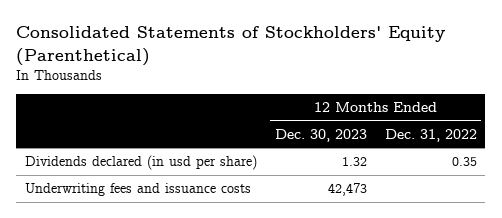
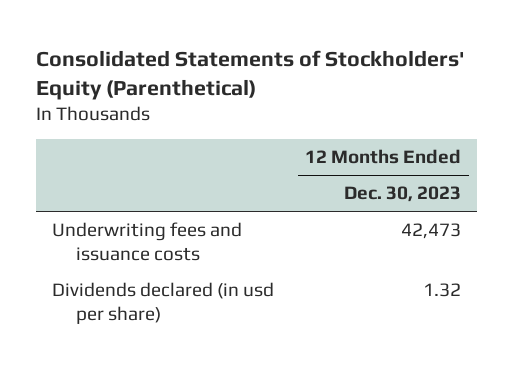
- | 12 Months Ended Dec. 30, 2023 | 12 Months Ended Dec. 31, 2022
+ | 12 Months Ended Dec. 30, 2023
moved down: Dividends declared (in usd per share) | 1.32

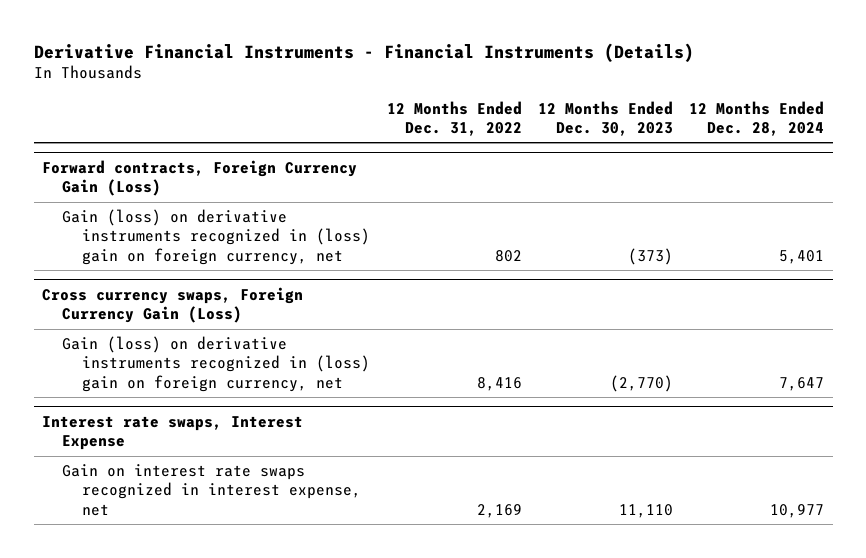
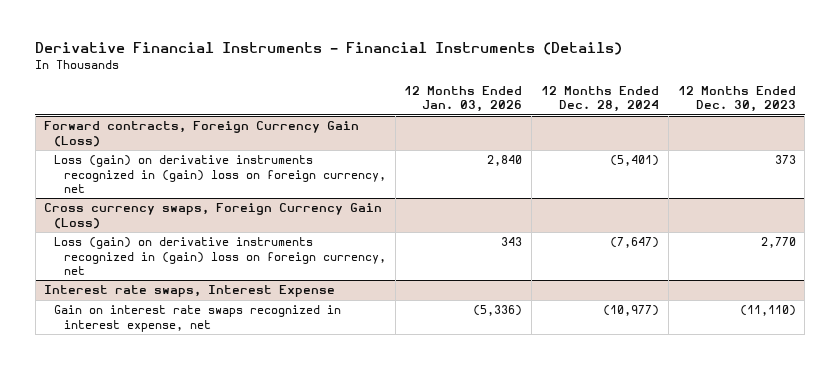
- | 12 Months Ended Dec. 31, 2022 | 12 Months Ended Dec. 30, 2023 | 12 Months Ended Dec. 28, 2024
+ | 12 Months Ended Jan. 03, 2026 | 12 Months Ended Dec. 28, 2024 | 12 Months Ended Dec. 30, 2023
@ Forward contracts, Foreign Currency Gain (Loss)
- Gain (loss) on derivative instruments recognized in (loss) gain on foreign currency, net | 802 | (373) | 5,401
+ Loss (gain) on derivative instruments recognized in (gain) loss on foreign currency, net | 2,840 | (5,401) | 373
@ Cross currency swaps, Foreign Currency Gain (Loss)
- Gain (loss) on derivative instruments recognized in (loss) gain on foreign currency, net | 8,416 | (2,770) | 7,647
+ Loss (gain) on derivative instruments recognized in (gain) loss on foreign currency, net | 343 | (7,647) | 2,770
@ Interest rate swaps, Interest Expense
- Gain on interest rate swaps recognized in interest expense, net | 2,169 | 11,110 | 10,977
+ Gain on interest rate swaps recognized in interest expense, net | (5,336) | (10,977) | (11,110)

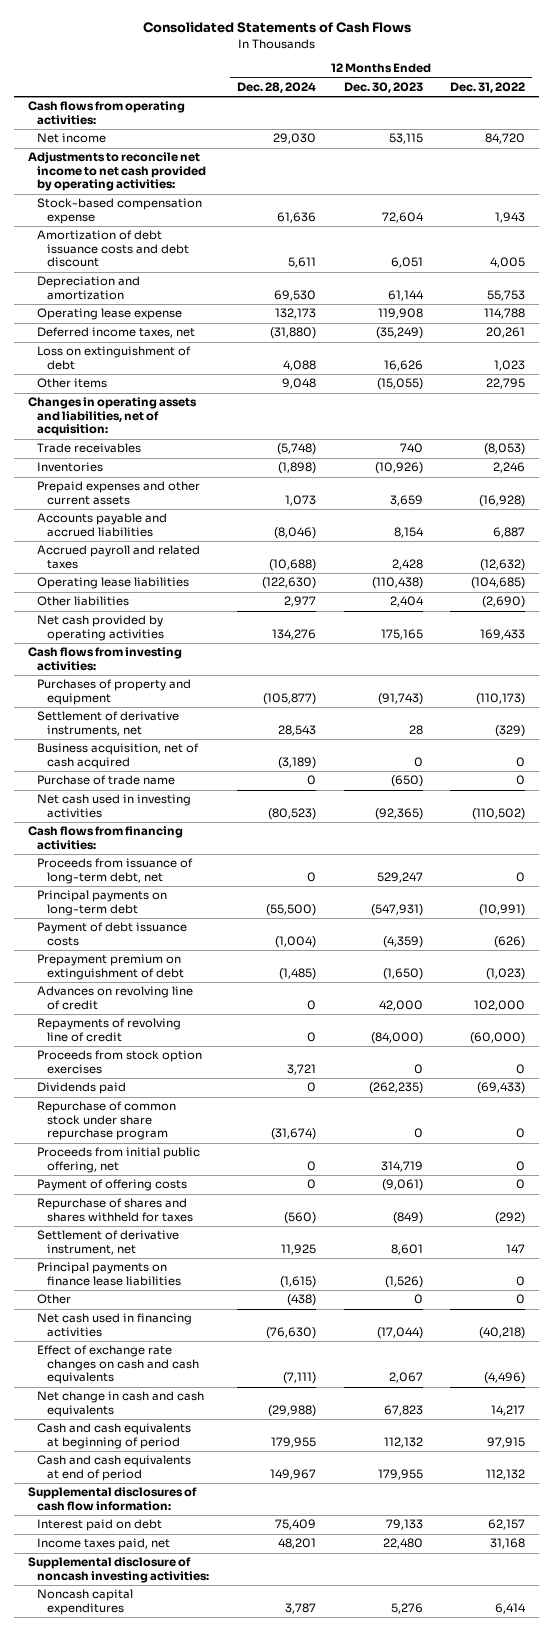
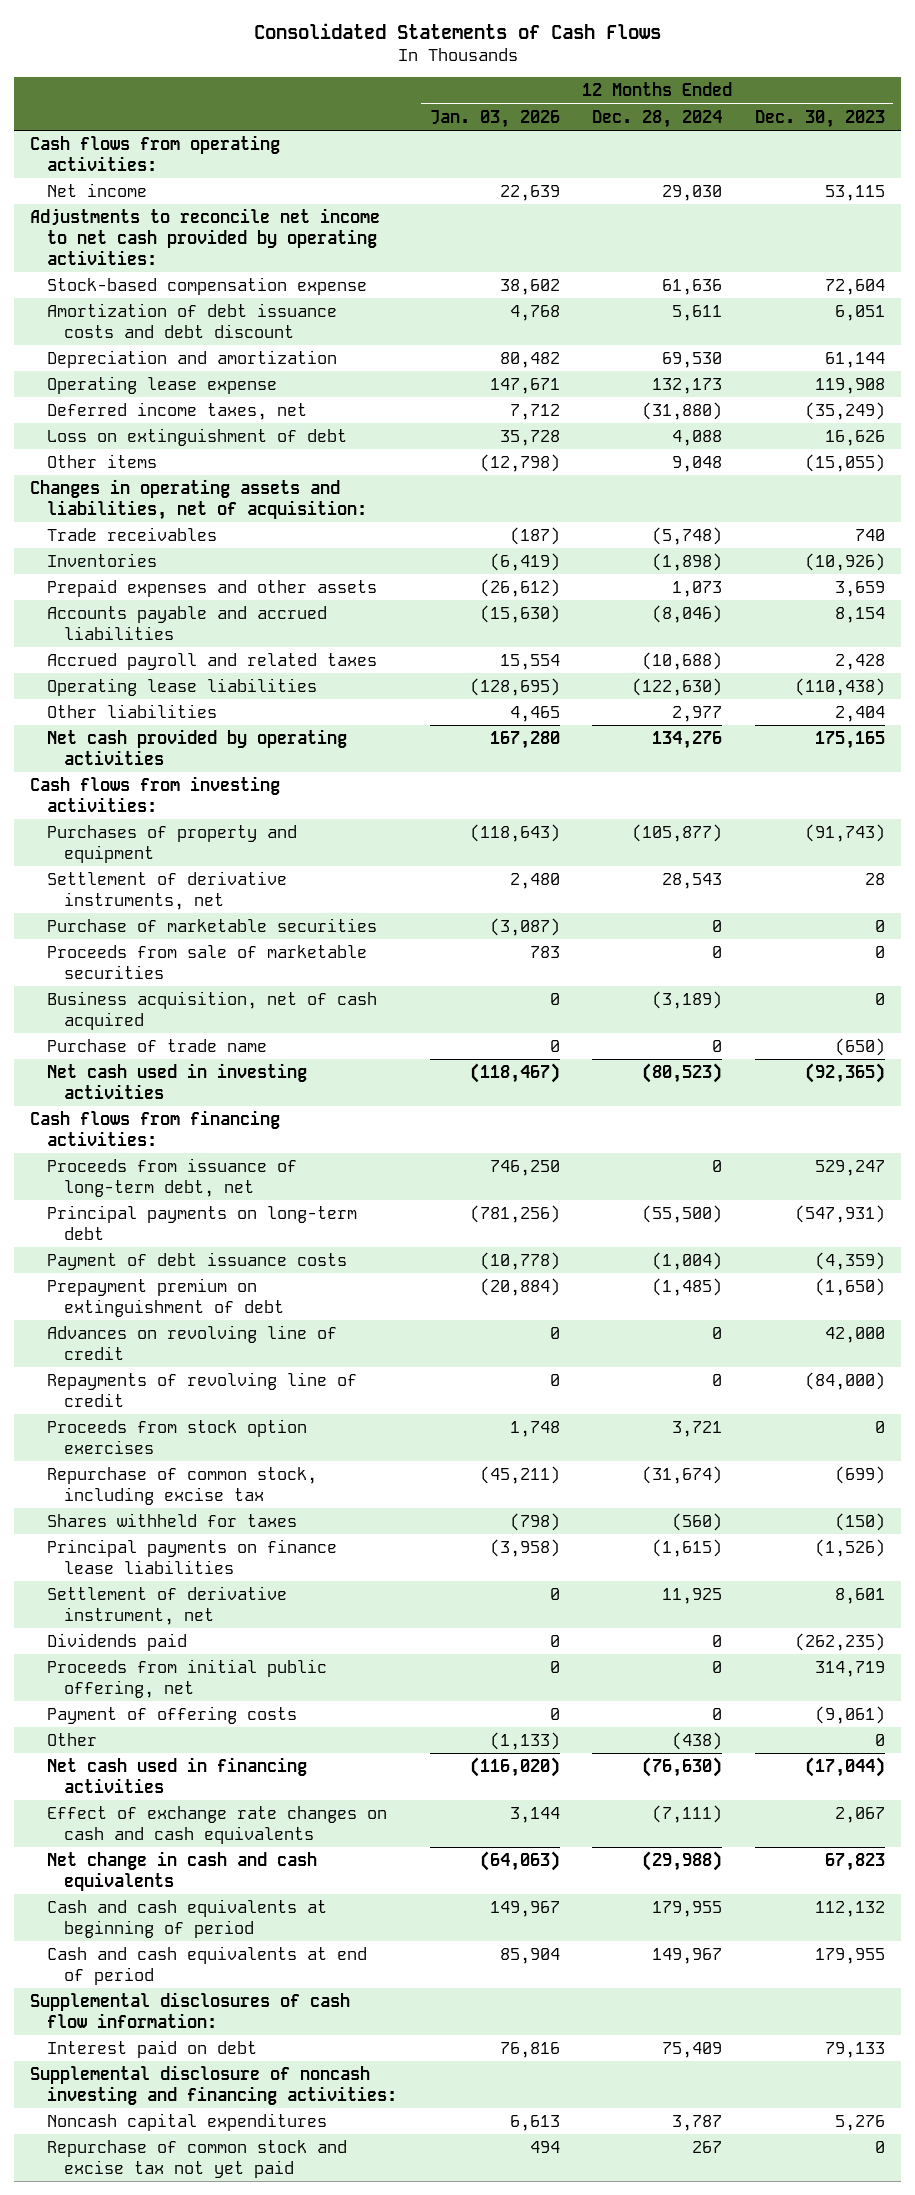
- | 12 Months Ended Dec. 28, 2024 | 12 Months Ended Dec. 30, 2023 | 12 Months Ended Dec. 31, 2022
+ | 12 Months Ended Jan. 03, 2026 | 12 Months Ended Dec. 28, 2024 | 12 Months Ended Dec. 30, 2023
- Prepaid expenses and other current assets | 1,073 | 3,659 | (16,928)
+ Prepaid expenses and other assets | (26,612) | 1,073 | 3,659
+ Purchase of marketable securities | (3,087) | 0 | 0
+ Proceeds from sale of marketable securities | 783 | 0 | 0
+ Repurchase of common stock, including excise tax | (45,211) | (31,674) | (699)
+ Shares withheld for taxes | (798) | (560) | (150)
moved up: Principal payments on finance lease liabilities | (3,958) | (1,615) | (1,526)
moved up: Settlement of derivative instrument, net | 0 | 11,925 | 8,601
- Repurchase of common stock under share repurchase program | (31,674) | 0 | 0
- Repurchase of shares and shares withheld for taxes | (560) | (849) | (292)
- Income taxes paid, net | 48,201 | 22,480 | 31,168
- Supplemental disclosure of noncash investing activities:
+ Supplemental disclosure of noncash investing and financing activities:
+ Repurchase of common stock and excise tax not yet paid | 494 | 267 | 0

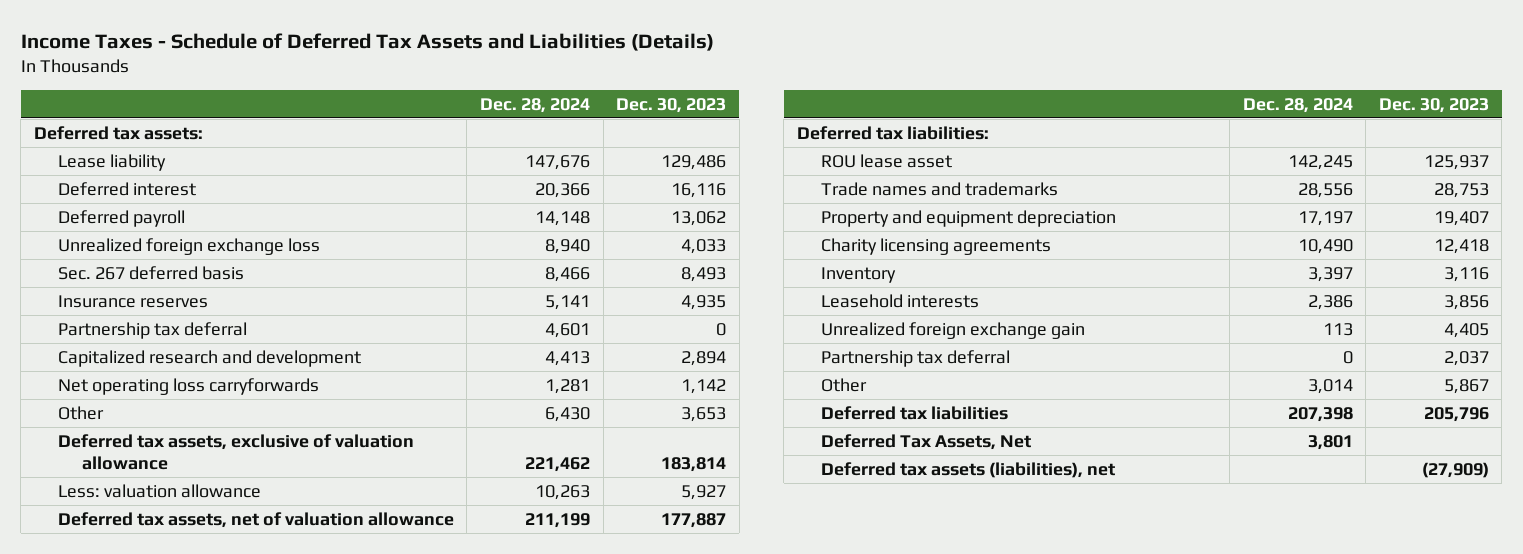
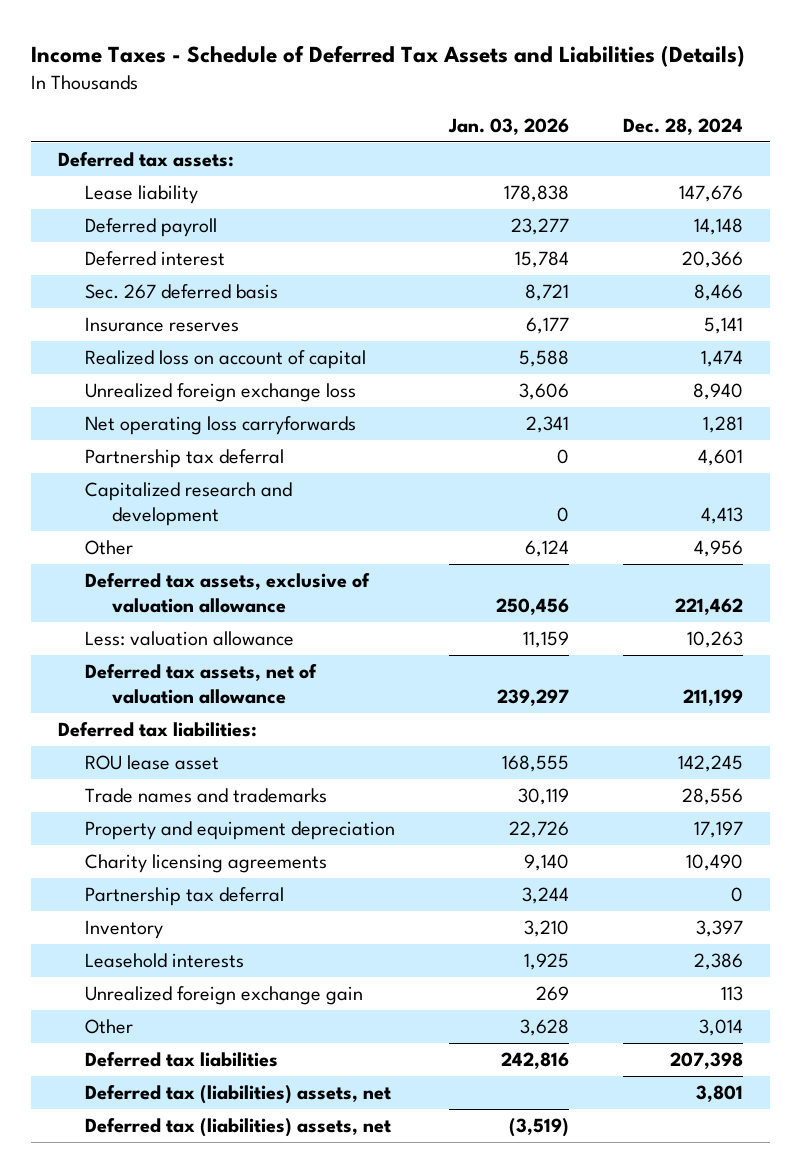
- | Dec. 28, 2024 | Dec. 30, 2023
+ | Jan. 03, 2026 | Dec. 28, 2024
moved down: Deferred interest | 15,784 | 20,366
+ Realized loss on account of capital | 5,588 | 1,474
moved down: Unrealized foreign exchange loss | 3,606 | 8,940
moved up: Net operating loss carryforwards | 2,341 | 1,281
- Other | 6,430 | 3,653
+ Other | 6,124 | 4,956
moved up: Partnership tax deferral | 3,244 | 0
- Deferred Tax Assets, Net | 3,801 |
- Deferred tax assets (liabilities), net | | (27,909)
+ Deferred tax (liabilities) assets, net | | 3,801
+ Deferred tax (liabilities) assets, net | (3,519) |

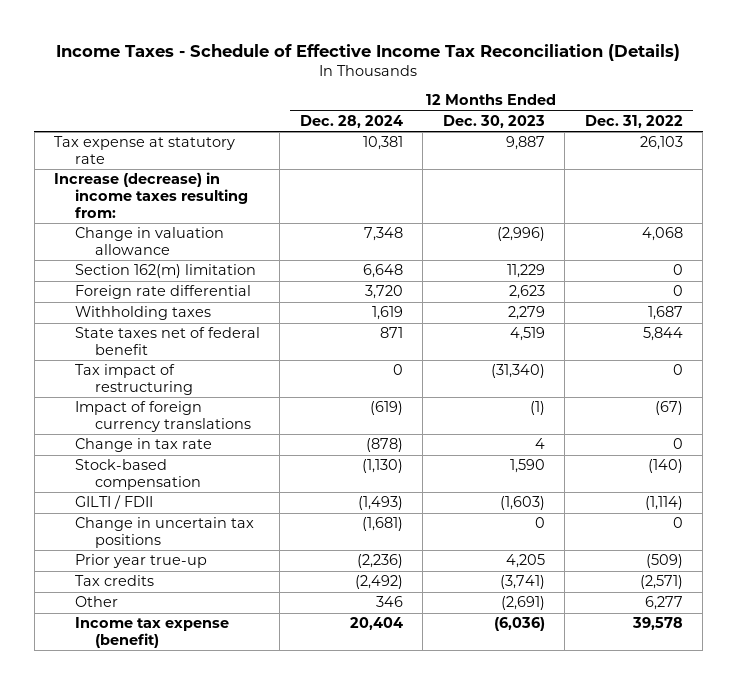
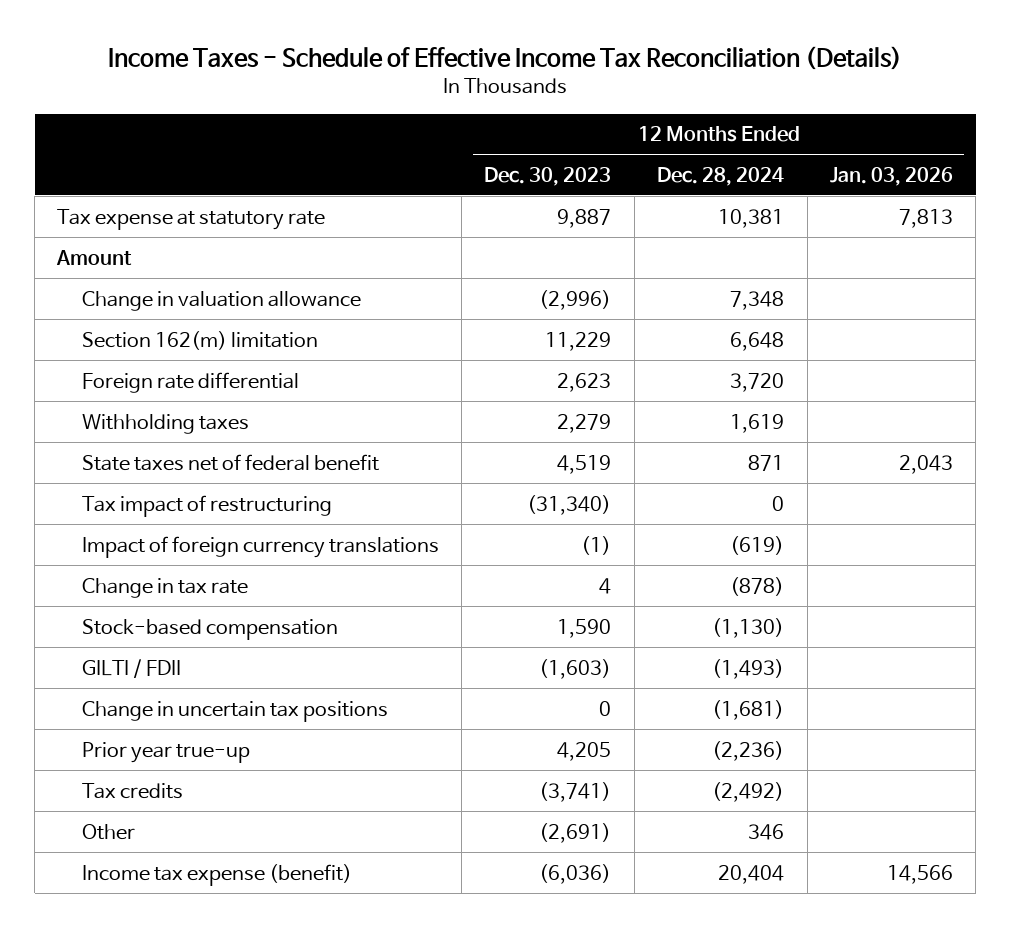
- | 12 Months Ended Dec. 28, 2024 | 12 Months Ended Dec. 30, 2023 | 12 Months Ended Dec. 31, 2022
+ | 12 Months Ended Dec. 30, 2023 | 12 Months Ended Dec. 28, 2024 | 12 Months Ended Jan. 03, 2026
- Increase (decrease) in income taxes resulting from:
+ Amount

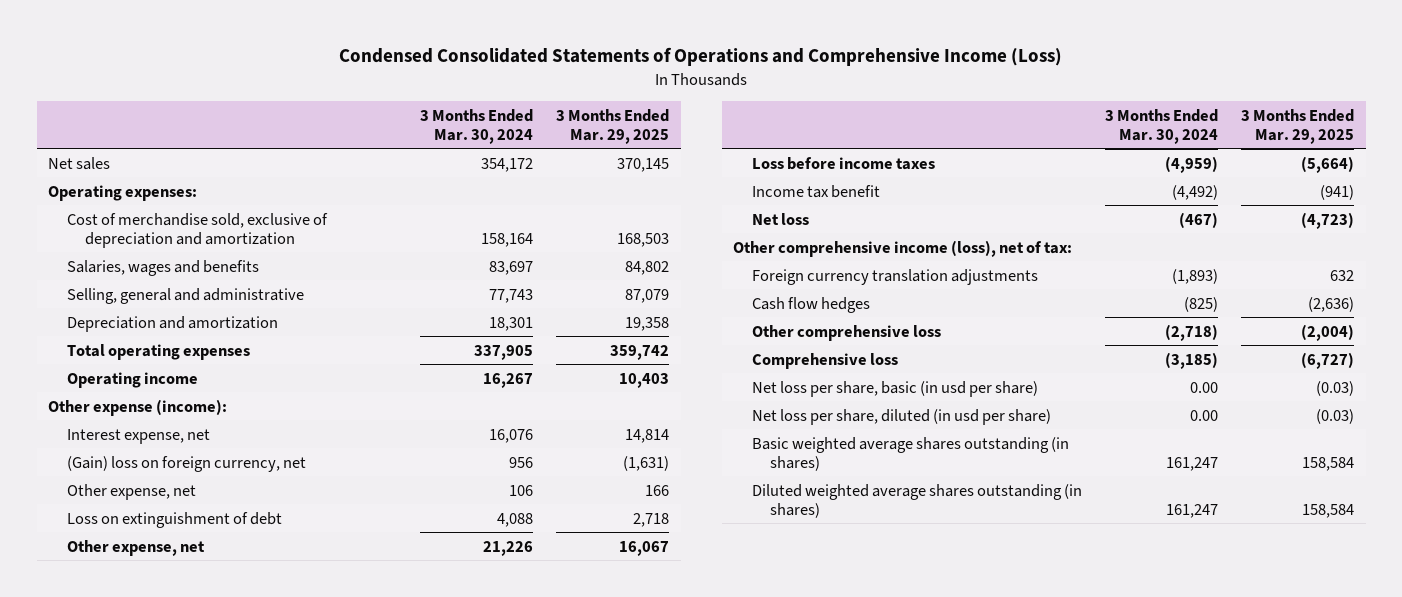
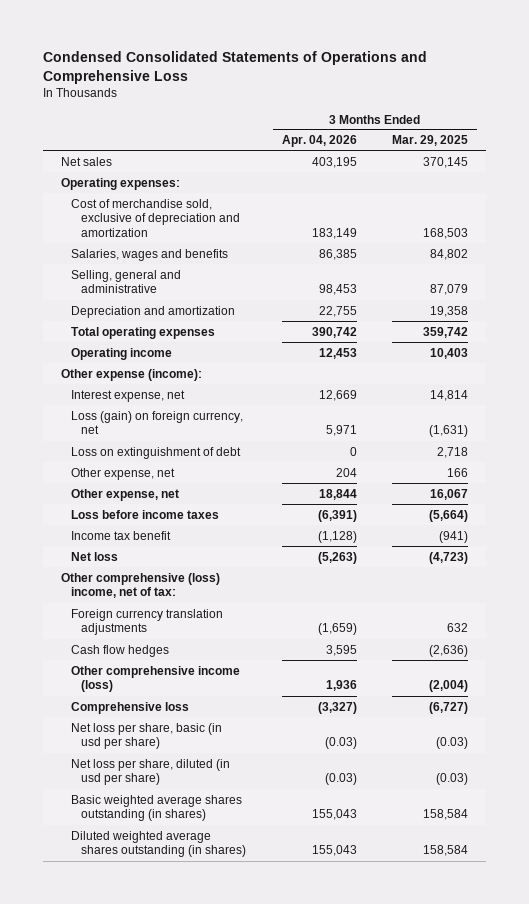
- Condensed Consolidated Statements of Operations and Comprehensive Income (Loss)
+ Condensed Consolidated Statements of Operations and Comprehensive Loss
- | 3 Months Ended Mar. 30, 2024 | 3 Months Ended Mar. 29, 2025
+ | 3 Months Ended Apr. 04, 2026 | 3 Months Ended Mar. 29, 2025
- (Gain) loss on foreign currency, net | 956 | (1,631)
+ Loss (gain) on foreign currency, net | 5,971 | (1,631)
moved down: Other expense, net | 204 | 166
- Other comprehensive income (loss), net of tax:
+ Other comprehensive (loss) income, net of tax:
- Other comprehensive loss | (2,718) | (2,004)
+ Other comprehensive income (loss) | 1,936 | (2,004)

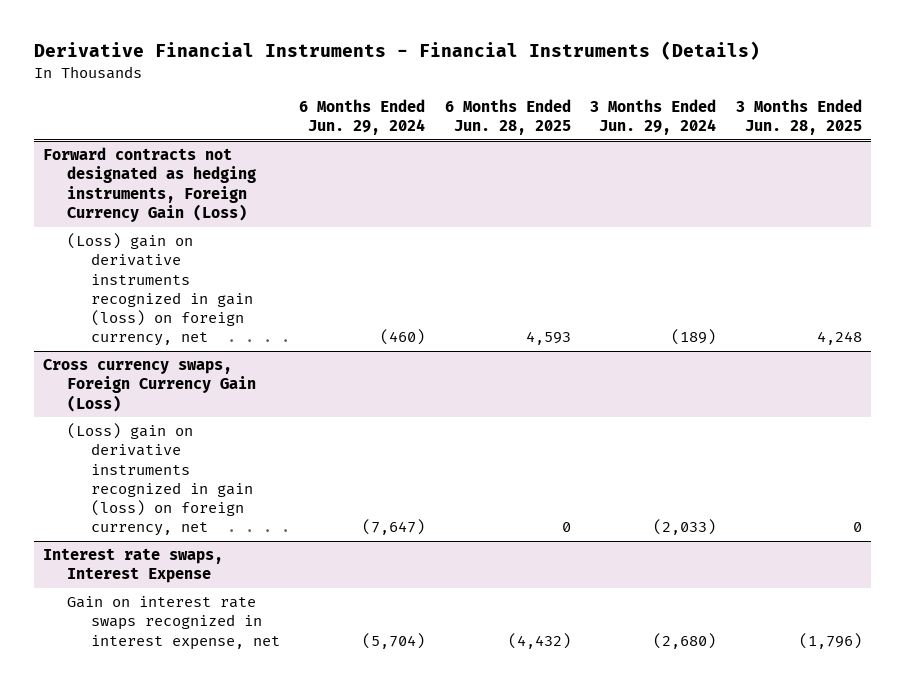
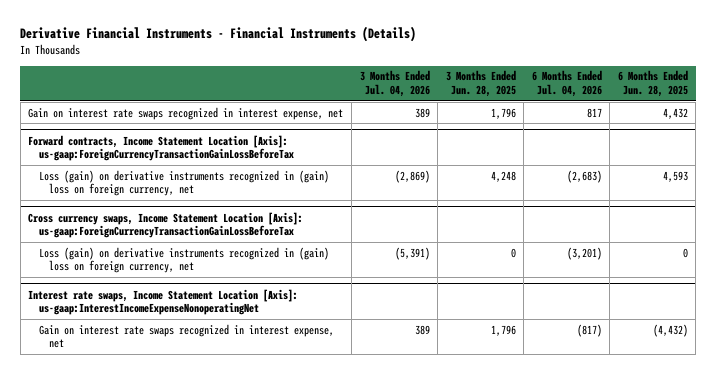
- | 6 Months Ended Jun. 29, 2024 | 6 Months Ended Jun. 28, 2025 | 3 Months Ended Jun. 29, 2024 | 3 Months Ended Jun. 28, 2025
+ | 3 Months Ended Jul. 04, 2026 | 3 Months Ended Jun. 28, 2025 | 6 Months Ended Jul. 04, 2026 | 6 Months Ended Jun. 28, 2025
- Forward contracts not designated as hedging instruments, Foreign Currency Gain (Loss)
- (Loss) gain on derivative instruments recognized in gain (loss) on foreign currency, net | (460) | 4,593 | (189) | 4,248
- Cross currency swaps, Foreign Currency Gain (Loss)
- (Loss) gain on derivative instruments recognized in gain (loss) on foreign currency, net | (7,647) | 0 | (2,033) | 0
- Interest rate swaps, Interest Expense
- Gain on interest rate swaps recognized in interest expense, net | (5,704) | (4,432) | (2,680) | (1,796)
+ Gain on interest rate swaps recognized in interest expense, net | 389 | 1,796 | 817 | 4,432
+ Forward contracts, Income Statement Location [Axis]: us-gaap:ForeignCurrencyTransactionGainLossBeforeTax
+ Loss (gain) on derivative instruments recognized in (gain) loss on foreign currency, net | (2,869) | 4,248 | (2,683) | 4,593
+ Cross currency swaps, Income Statement Location [Axis]: us-gaap:ForeignCurrencyTransactionGainLossBeforeTax
+ Loss (gain) on derivative instruments recognized in (gain) loss on foreign currency, net | (5,391) | 0 | (3,201) | 0
+ Interest rate swaps, Income Statement Location [Axis]: us-gaap:InterestIncomeExpenseNonoperatingNet
+ Gain on interest rate swaps recognized in interest expense, net | 389 | 1,796 | (817) | (4,432)

